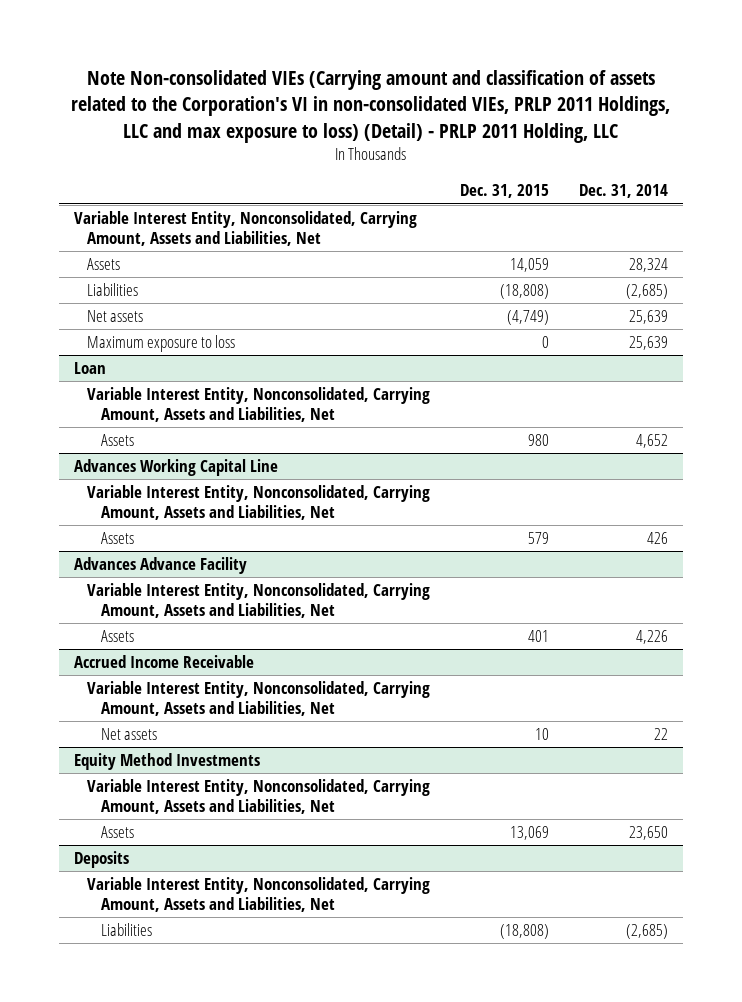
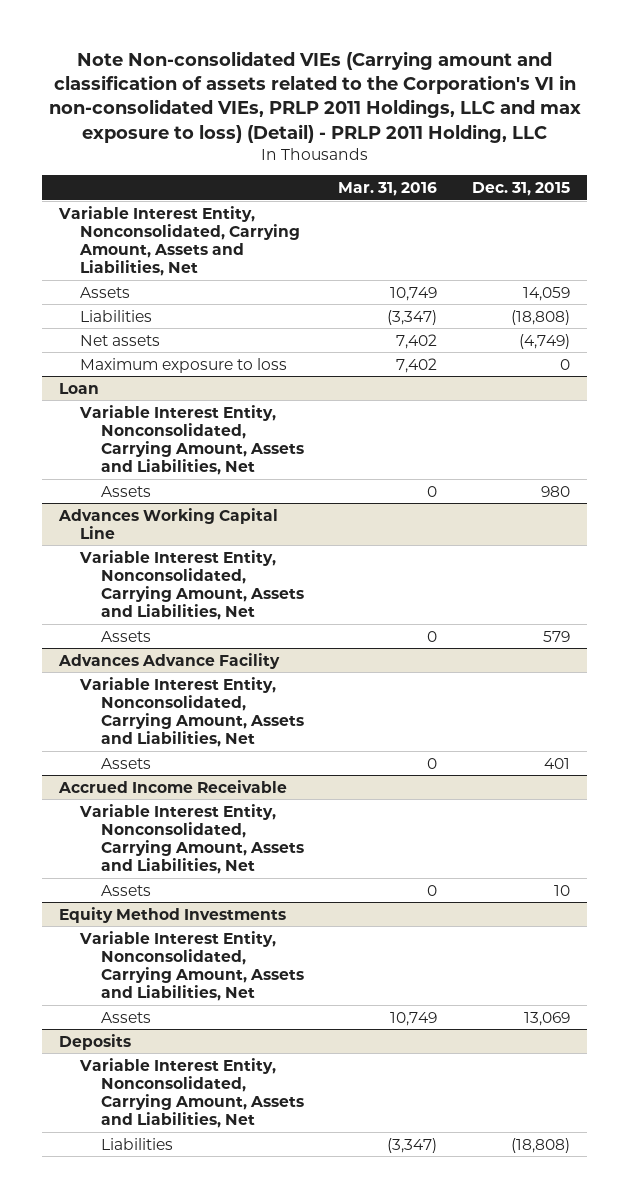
- | Dec. 31, 2015 | Dec. 31, 2014
+ | Mar. 31, 2016 | Dec. 31, 2015
@ Accrued Income Receivable
- Net assets | 10 | 22
+ Assets | 0 | 10

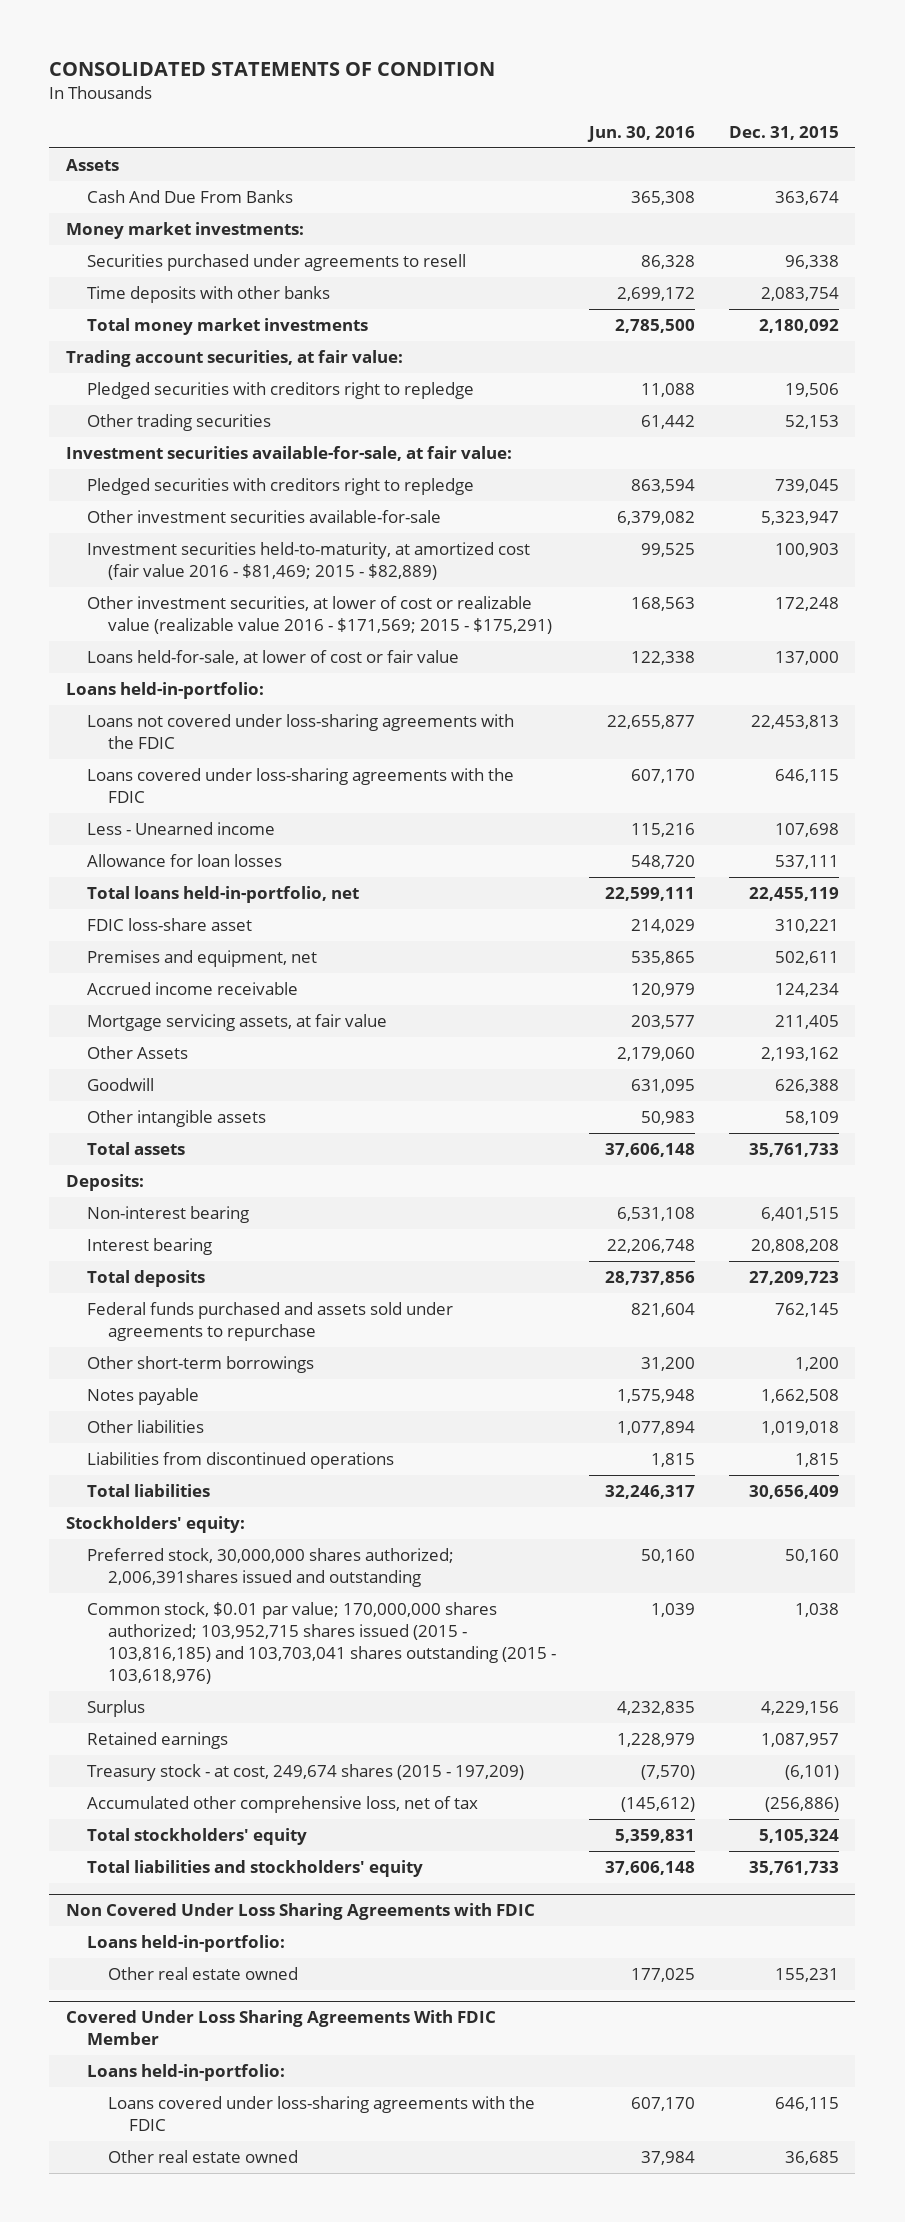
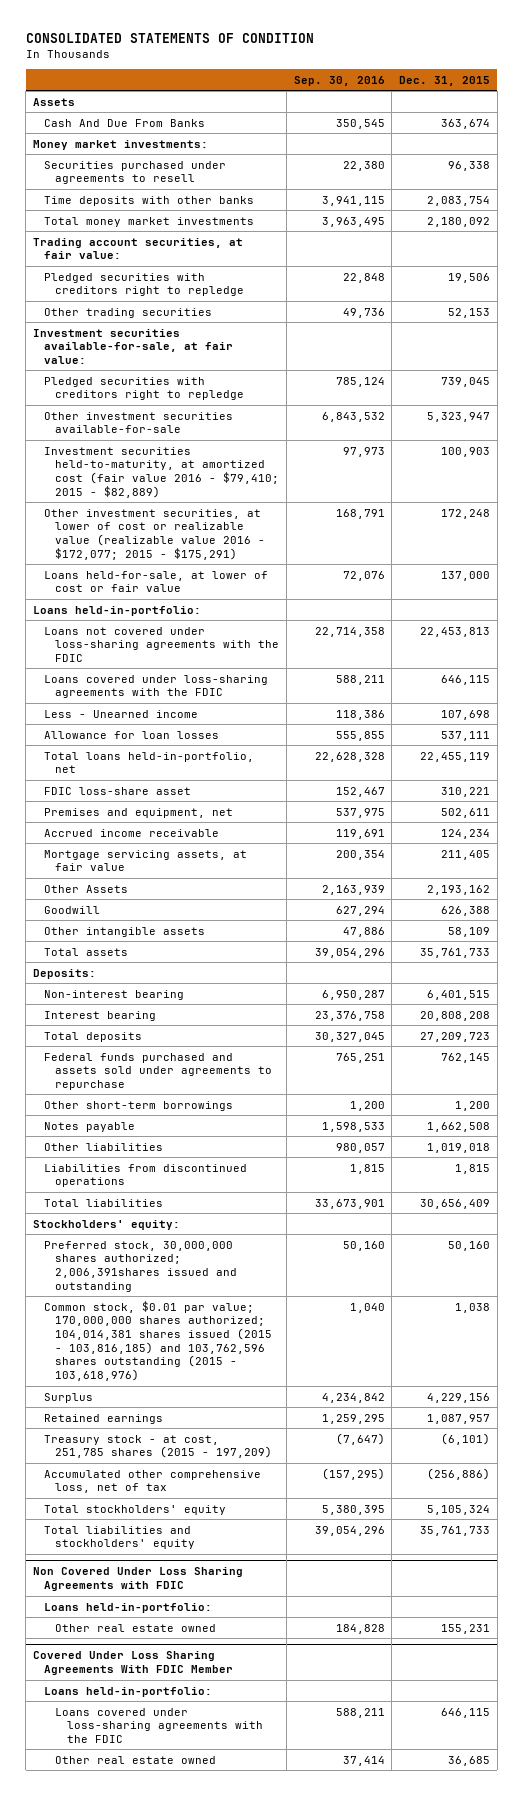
- | Jun. 30, 2016 | Dec. 31, 2015
+ | Sep. 30, 2016 | Dec. 31, 2015
- Investment securities held-to-maturity, at amortized cost (fair value 2016 - $81,469; 2015 - $82,889) | 99,525 | 100,903
- Other investment securities, at lower of cost or realizable value (realizable value 2016 - $171,569; 2015 - $175,291) | 168,563 | 172,248
+ Investment securities held-to-maturity, at amortized cost (fair value 2016 - $79,410; 2015 - $82,889) | 97,973 | 100,903
+ Other investment securities, at lower of cost or realizable value (realizable value 2016 - $172,077; 2015 - $175,291) | 168,791 | 172,248
- Common stock, $0.01 par value; 170,000,000 shares authorized; 103,952,715 shares issued (2015 - 103,816,185) and 103,703,041 shares outstanding (2015 - 103,618,976) | 1,039 | 1,038
+ Common stock, $0.01 par value; 170,000,000 shares authorized; 104,014,381 shares issued (2015 - 103,816,185) and 103,762,596 shares outstanding (2015 - 103,618,976) | 1,040 | 1,038
- Treasury stock - at cost, 249,674 shares (2015 - 197,209) | (7,570) | (6,101)
+ Treasury stock - at cost, 251,785 shares (2015 - 197,209) | (7,647) | (6,101)

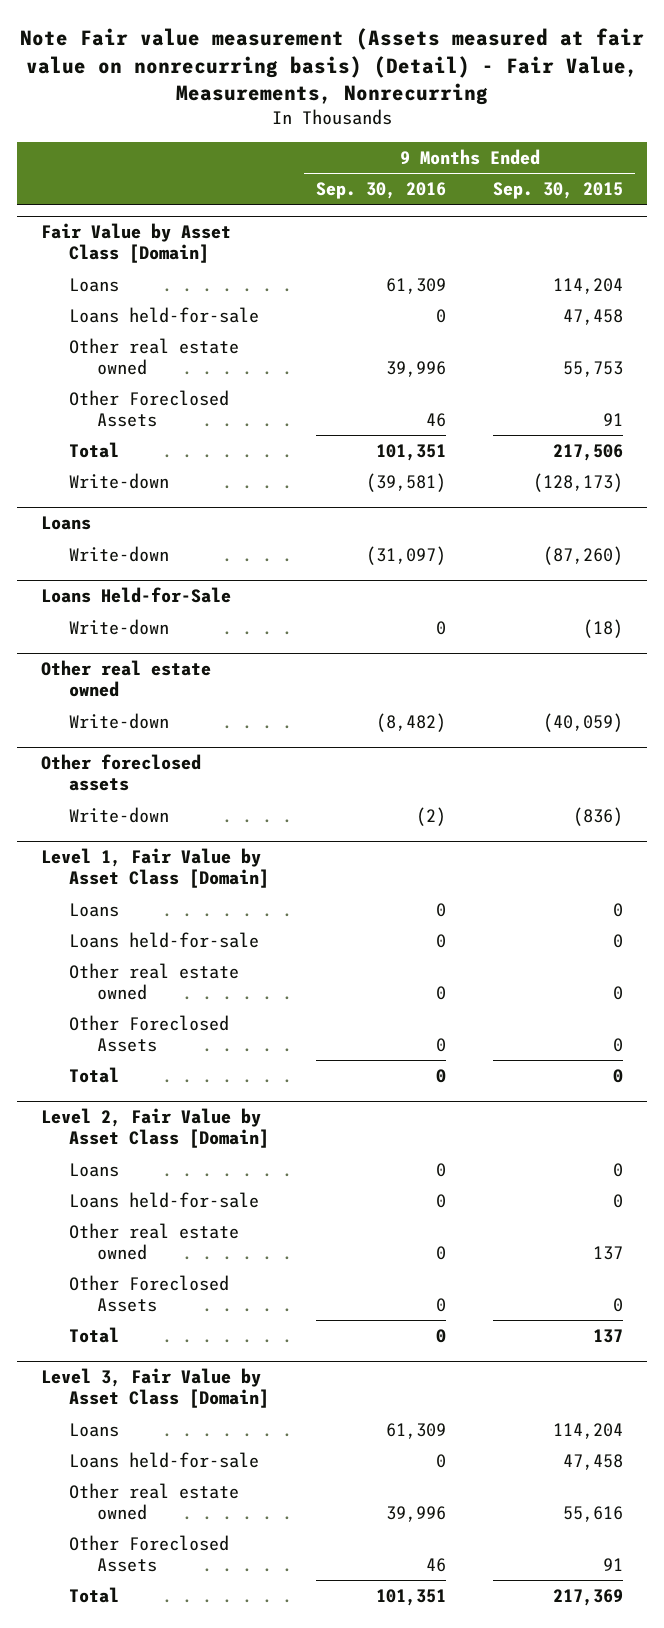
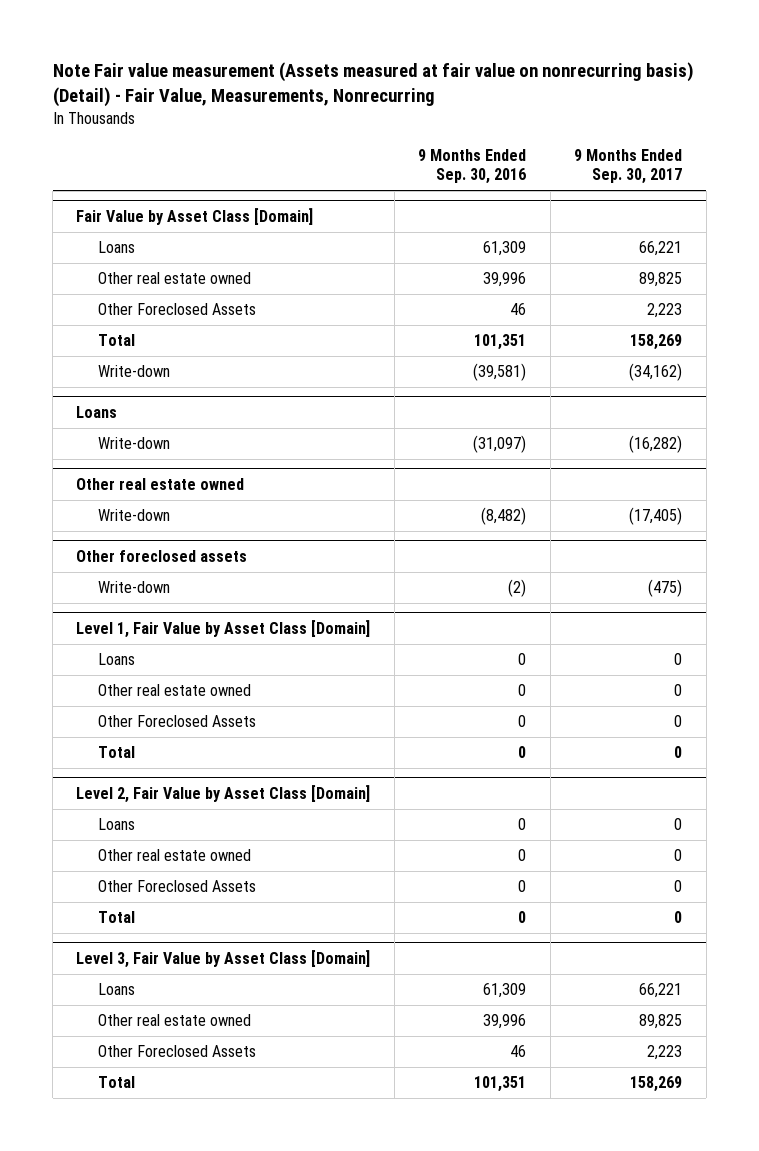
- | 9 Months Ended Sep. 30, 2016 | 9 Months Ended Sep. 30, 2015
+ | 9 Months Ended Sep. 30, 2016 | 9 Months Ended Sep. 30, 2017
@ Fair Value by Asset Class [Domain]
- Loans held-for-sale | 0 | 47,458
- Loans Held-for-Sale
- Write-down | 0 | (18)
@ Level 1, Fair Value by Asset Class [Domain]
- Loans held-for-sale | 0 | 0
@ Level 2, Fair Value by Asset Class [Domain]
- Loans held-for-sale | 0 | 0
@ Level 3, Fair Value by Asset Class [Domain]
- Loans held-for-sale | 0 | 47,458

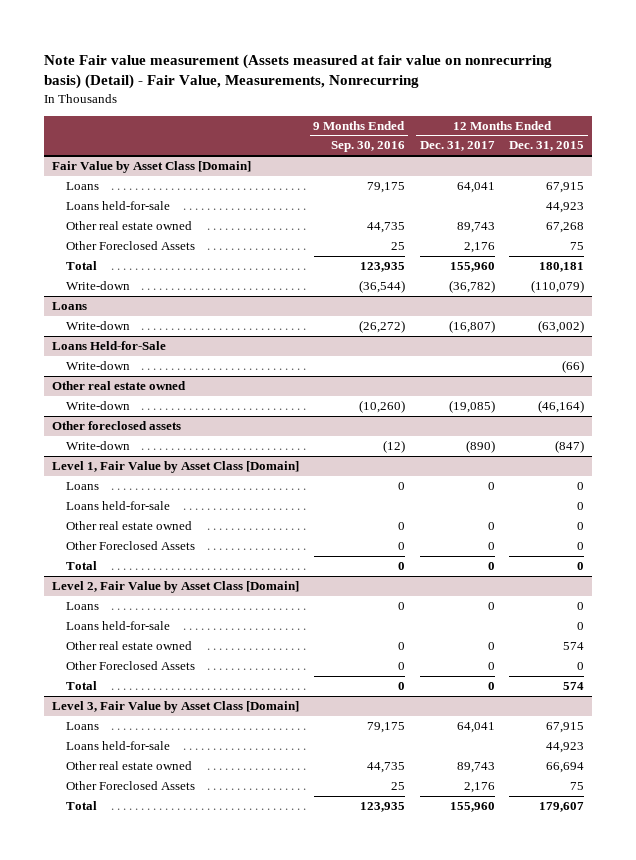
- | 9 Months Ended Sep. 30, 2016 | 9 Months Ended Sep. 30, 2017
+ | 9 Months Ended Sep. 30, 2016 | 12 Months Ended Dec. 31, 2017 | 12 Months Ended Dec. 31, 2015
@ Fair Value by Asset Class [Domain]
- Loans | 61,309 | 66,221
- Other real estate owned | 39,996 | 89,825
- Other Foreclosed Assets | 46 | 2,223
- Total | 101,351 | 158,269
- Write-down | (39,581) | (34,162)
+ Loans | 79,175 | 64,041 | 67,915
+ Loans held-for-sale | | | 44,923
+ Other real estate owned | 44,735 | 89,743 | 67,268
+ Other Foreclosed Assets | 25 | 2,176 | 75
+ Total | 123,935 | 155,960 | 180,181
+ Write-down | (36,544) | (36,782) | (110,079)
@ Loans
- Write-down | (31,097) | (16,282)
+ Write-down | (26,272) | (16,807) | (63,002)
+ Loans Held-for-Sale
+ Write-down | | | (66)
@ Other real estate owned
- Write-down | (8,482) | (17,405)
+ Write-down | (10,260) | (19,085) | (46,164)
@ Other foreclosed assets
- Write-down | (2) | (475)
+ Write-down | (12) | (890) | (847)
@ Level 1, Fair Value by Asset Class [Domain]
+ Loans held-for-sale | | | 0
@ Level 2, Fair Value by Asset Class [Domain]
+ Loans held-for-sale | | | 0
@ Level 3, Fair Value by Asset Class [Domain]
- Loans | 61,309 | 66,221
- Other real estate owned | 39,996 | 89,825
- Other Foreclosed Assets | 46 | 2,223
- Total | 101,351 | 158,269
+ Loans | 79,175 | 64,041 | 67,915
+ Loans held-for-sale | | | 44,923
+ Other real estate owned | 44,735 | 89,743 | 66,694
+ Other Foreclosed Assets | 25 | 2,176 | 75
+ Total | 123,935 | 155,960 | 179,607

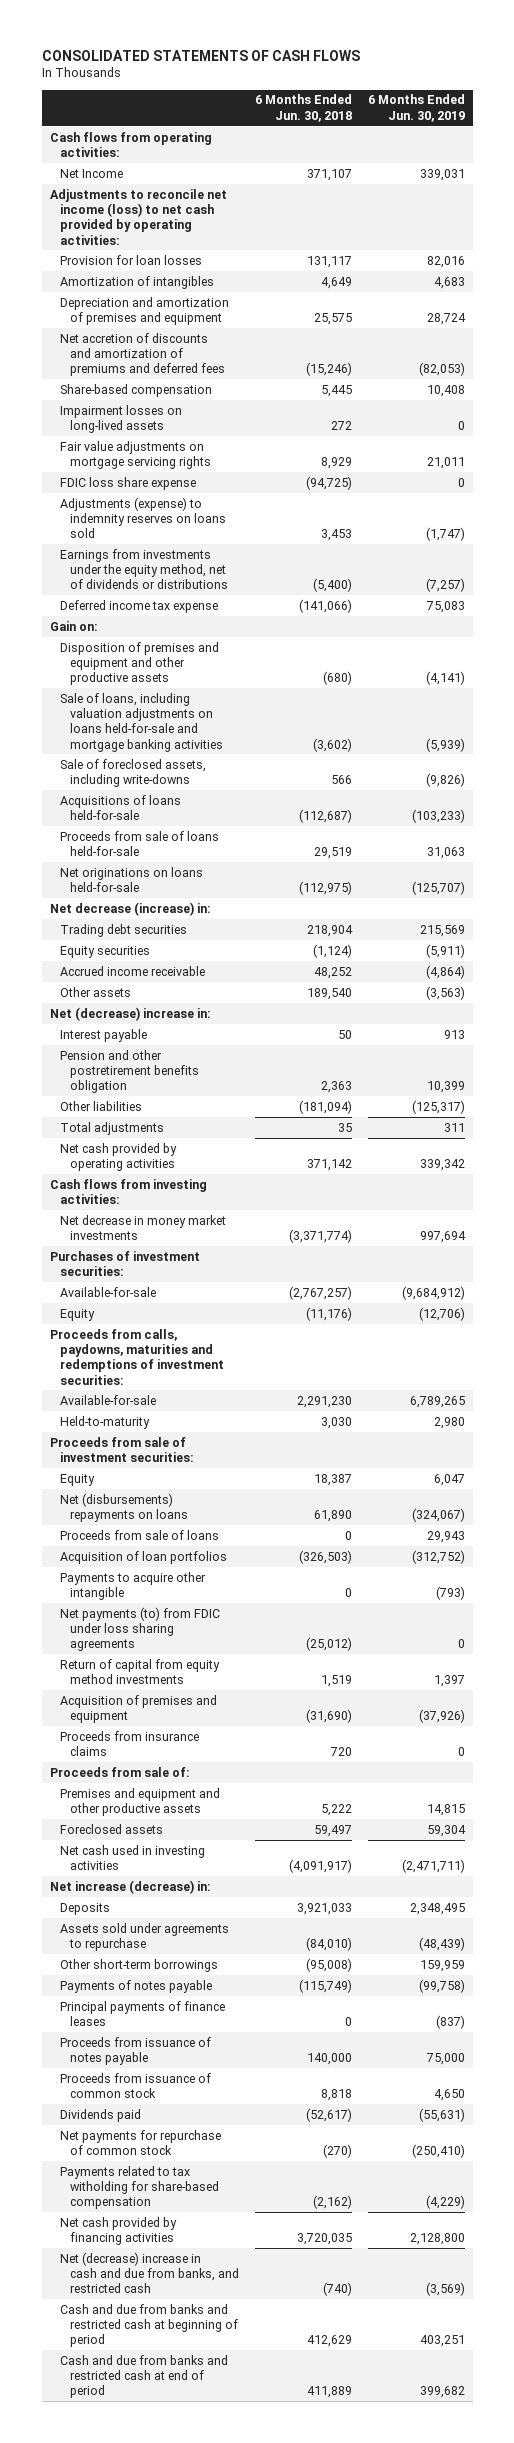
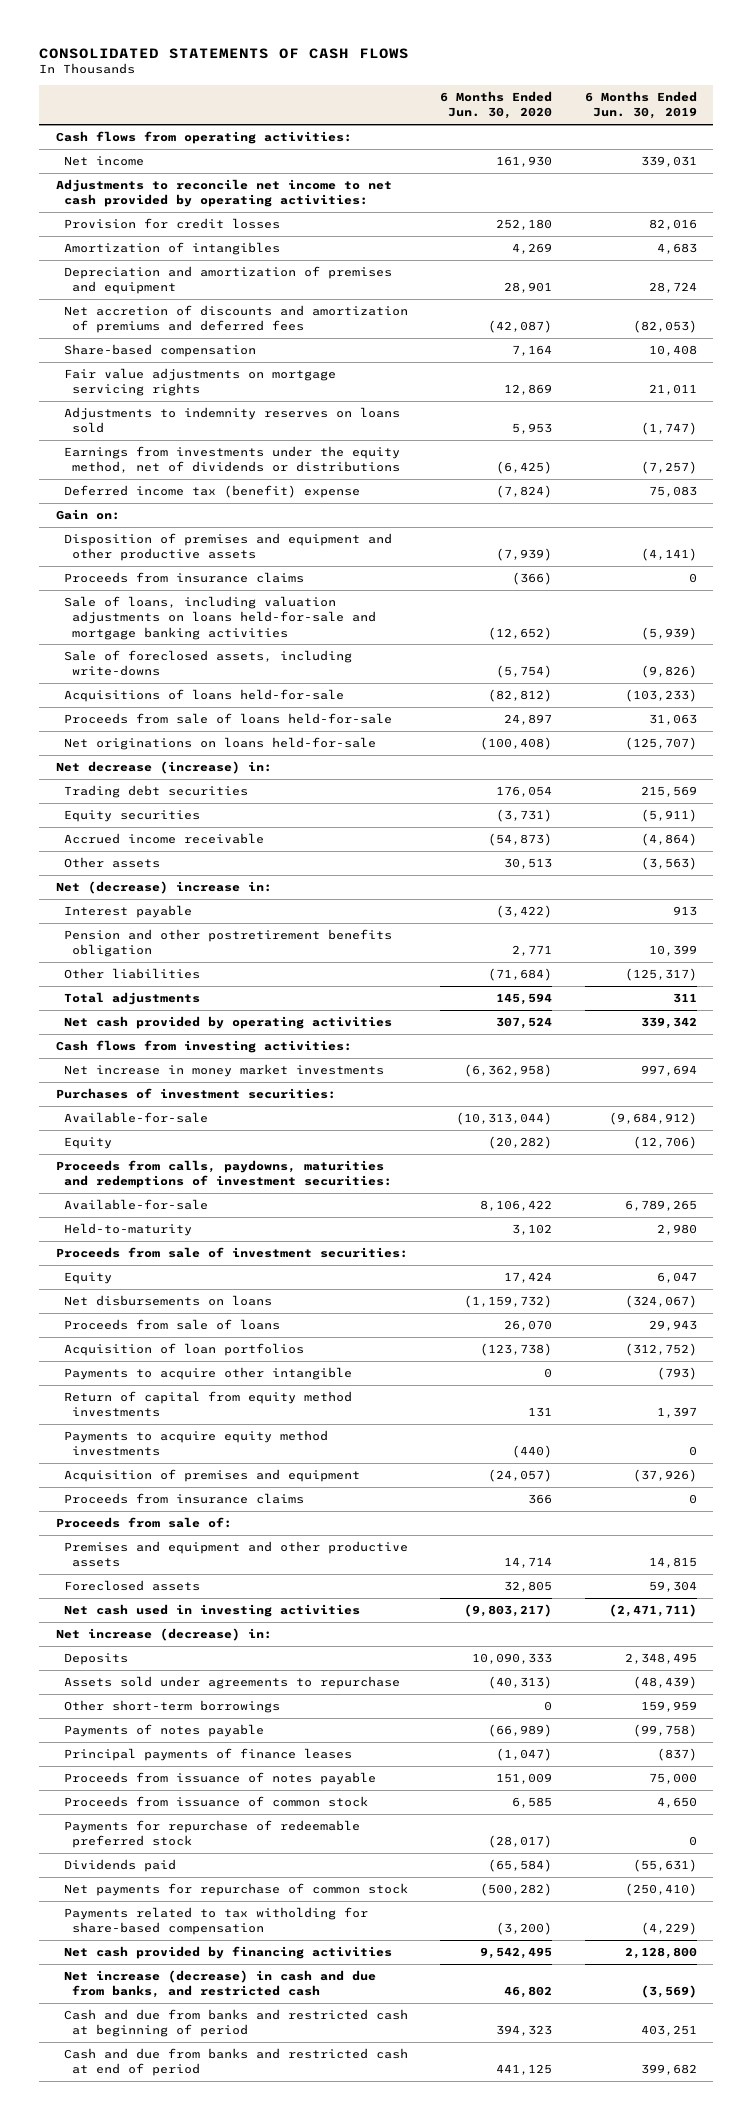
- | 6 Months Ended Jun. 30, 2018 | 6 Months Ended Jun. 30, 2019
+ | 6 Months Ended Jun. 30, 2020 | 6 Months Ended Jun. 30, 2019
- Net Income | 371,107 | 339,031
- Adjustments to reconcile net income (loss) to net cash provided by operating activities:
- Provision for loan losses | 131,117 | 82,016
+ Net income | 161,930 | 339,031
+ Adjustments to reconcile net income to net cash provided by operating activities:
+ Provision for credit losses | 252,180 | 82,016
- Impairment losses on long-lived assets | 272 | 0
- FDIC loss share expense | (94,725) | 0
- Adjustments (expense) to indemnity reserves on loans sold | 3,453 | (1,747)
+ Adjustments to indemnity reserves on loans sold | 5,953 | (1,747)
- Deferred income tax expense | (141,066) | 75,083
+ Deferred income tax (benefit) expense | (7,824) | 75,083
+ Proceeds from insurance claims | (366) | 0
- Net decrease in money market investments | (3,371,774) | 997,694
+ Net increase in money market investments | (6,362,958) | 997,694
- Net (disbursements) repayments on loans | 61,890 | (324,067)
+ Net disbursements on loans | (1,159,732) | (324,067)
- Net payments (to) from FDIC under loss sharing agreements | (25,012) | 0
+ Payments to acquire equity method investments | (440) | 0
+ Payments for repurchase of redeemable preferred stock | (28,017) | 0
- Net (decrease) increase in cash and due from banks, and restricted cash | (740) | (3,569)
+ Net increase (decrease) in cash and due from banks, and restricted cash | 46,802 | (3,569)

